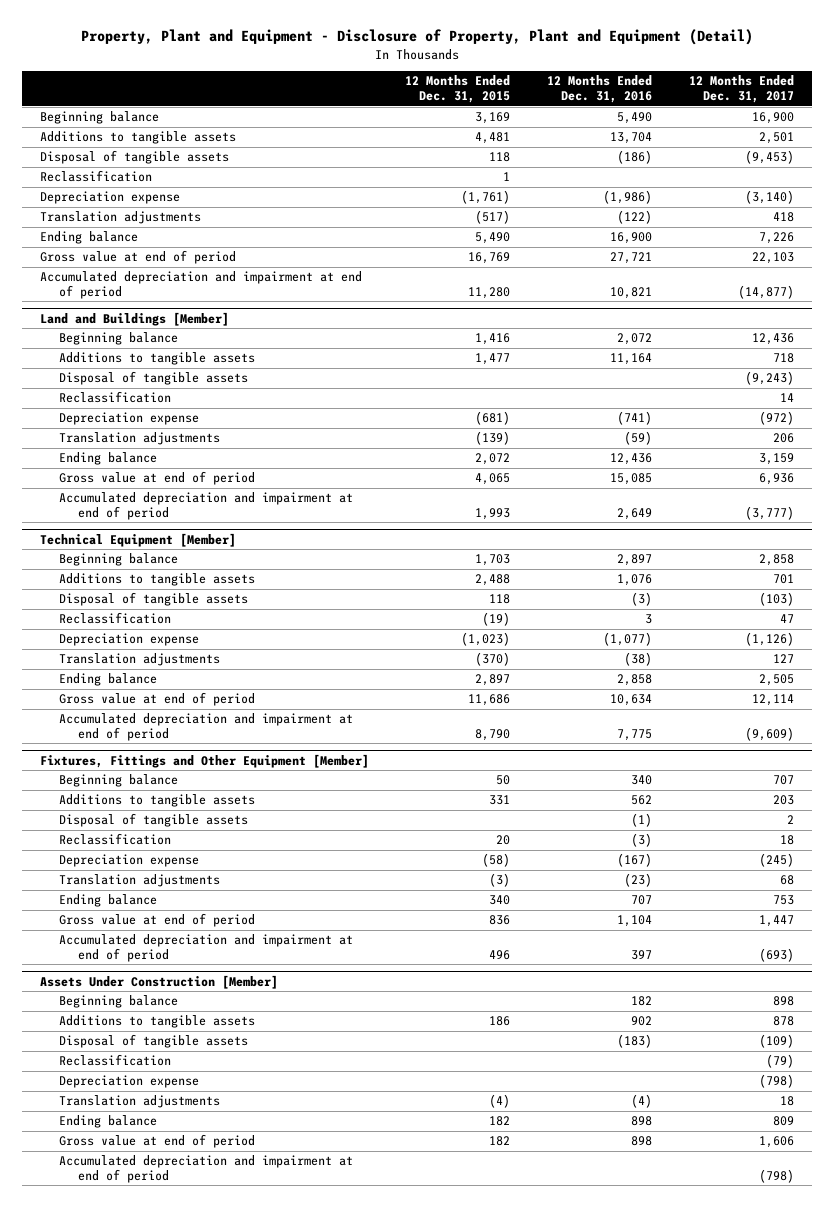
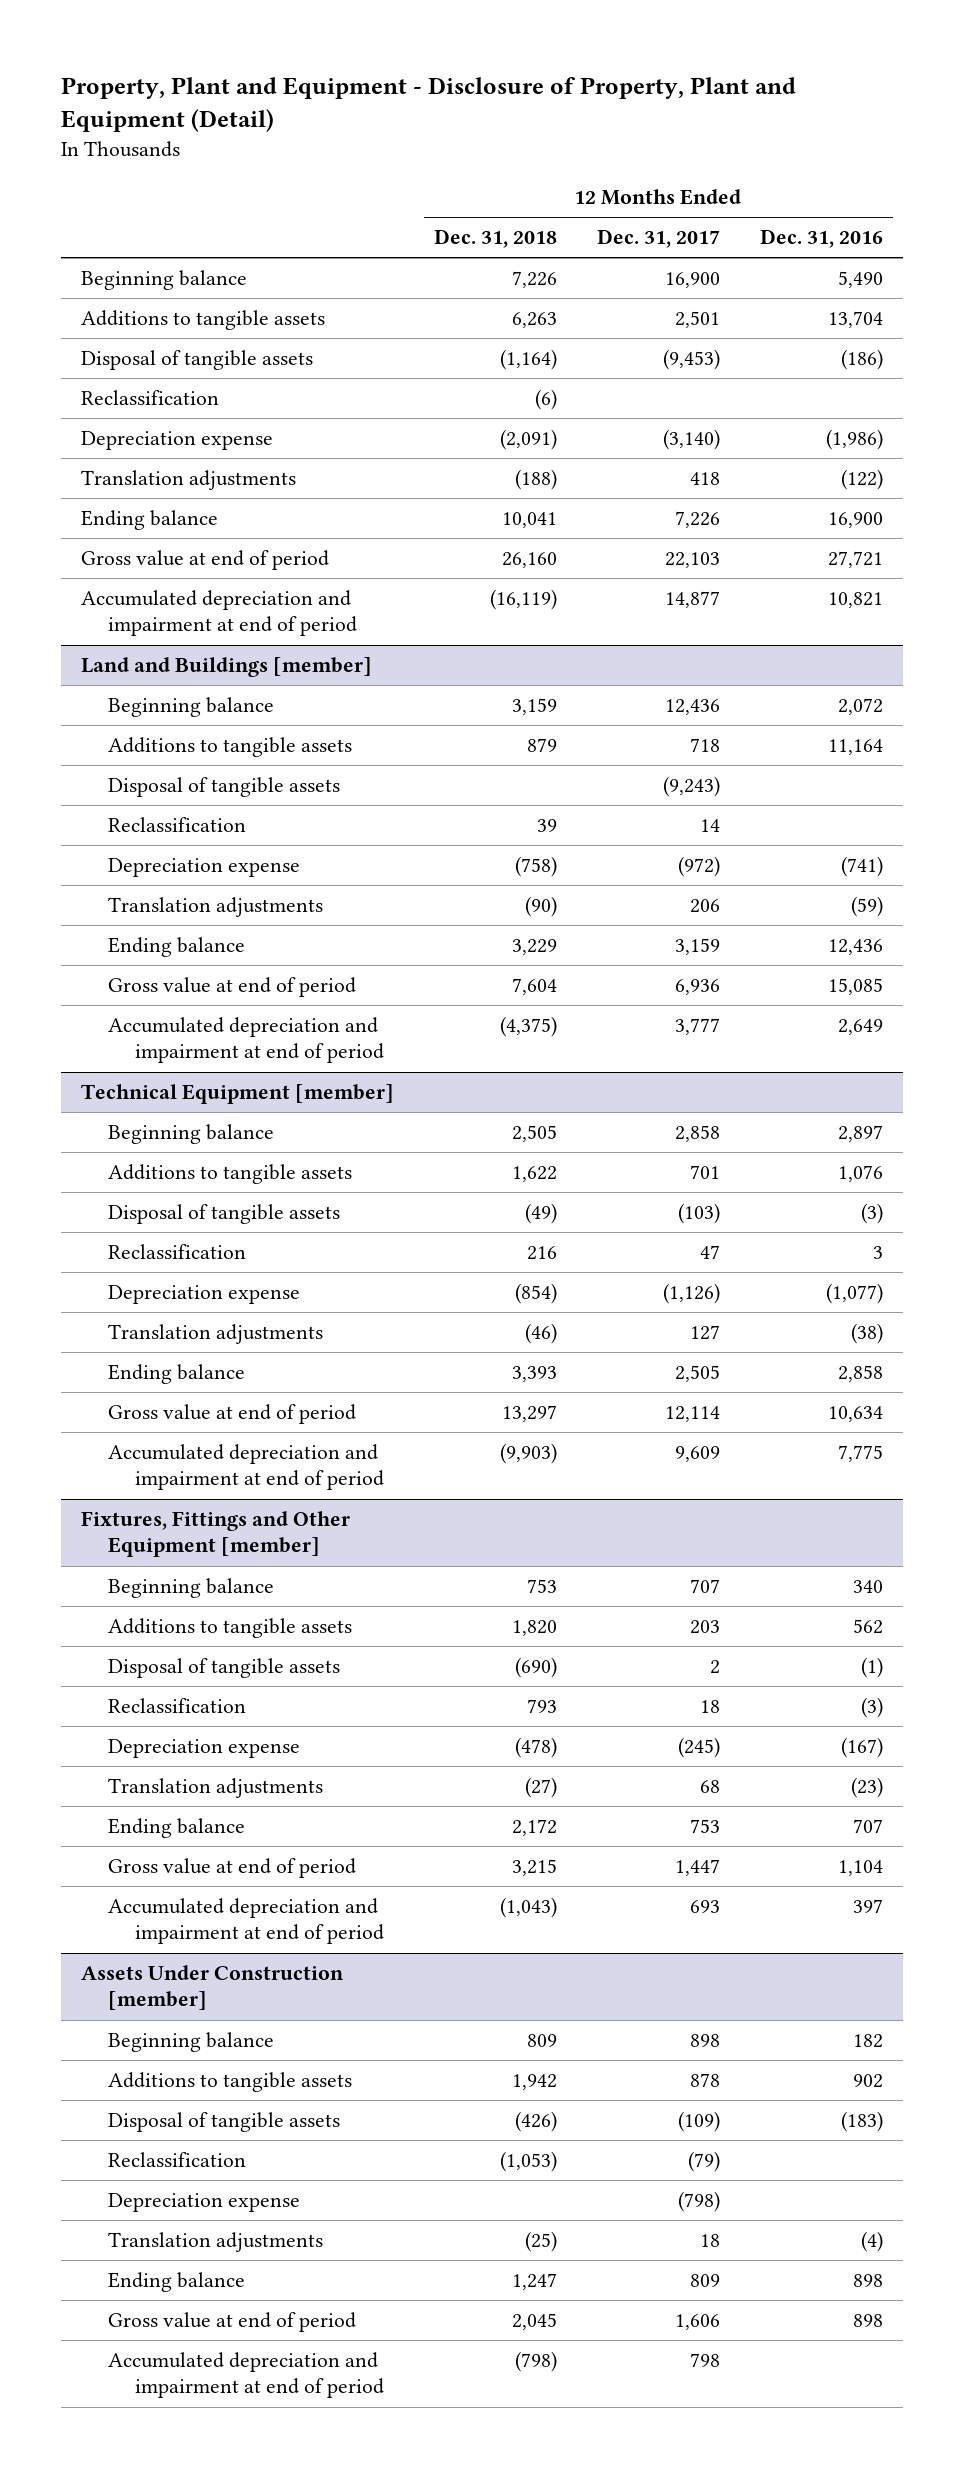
- | 12 Months Ended Dec. 31, 2015 | 12 Months Ended Dec. 31, 2016 | 12 Months Ended Dec. 31, 2017
+ | 12 Months Ended Dec. 31, 2018 | 12 Months Ended Dec. 31, 2017 | 12 Months Ended Dec. 31, 2016
- Accumulated depreciation and impairment at end of period | 11,280 | 10,821 | (14,877)
- Land and Buildings [Member]
+ Accumulated depreciation and impairment at end of period | (16,119) | 14,877 | 10,821
+ Land and Buildings [member]
- Accumulated depreciation and impairment at end of period | 1,993 | 2,649 | (3,777)
- Technical Equipment [Member]
+ Accumulated depreciation and impairment at end of period | (4,375) | 3,777 | 2,649
+ Technical Equipment [member]
- Accumulated depreciation and impairment at end of period | 8,790 | 7,775 | (9,609)
- Fixtures, Fittings and Other Equipment [Member]
+ Accumulated depreciation and impairment at end of period | (9,903) | 9,609 | 7,775
+ Fixtures, Fittings and Other Equipment [member]
- Accumulated depreciation and impairment at end of period | 496 | 397 | (693)
- Assets Under Construction [Member]
+ Accumulated depreciation and impairment at end of period | (1,043) | 693 | 397
+ Assets Under Construction [member]
- Accumulated depreciation and impairment at end of period | | | (798)
+ Accumulated depreciation and impairment at end of period | (798) | 798 |

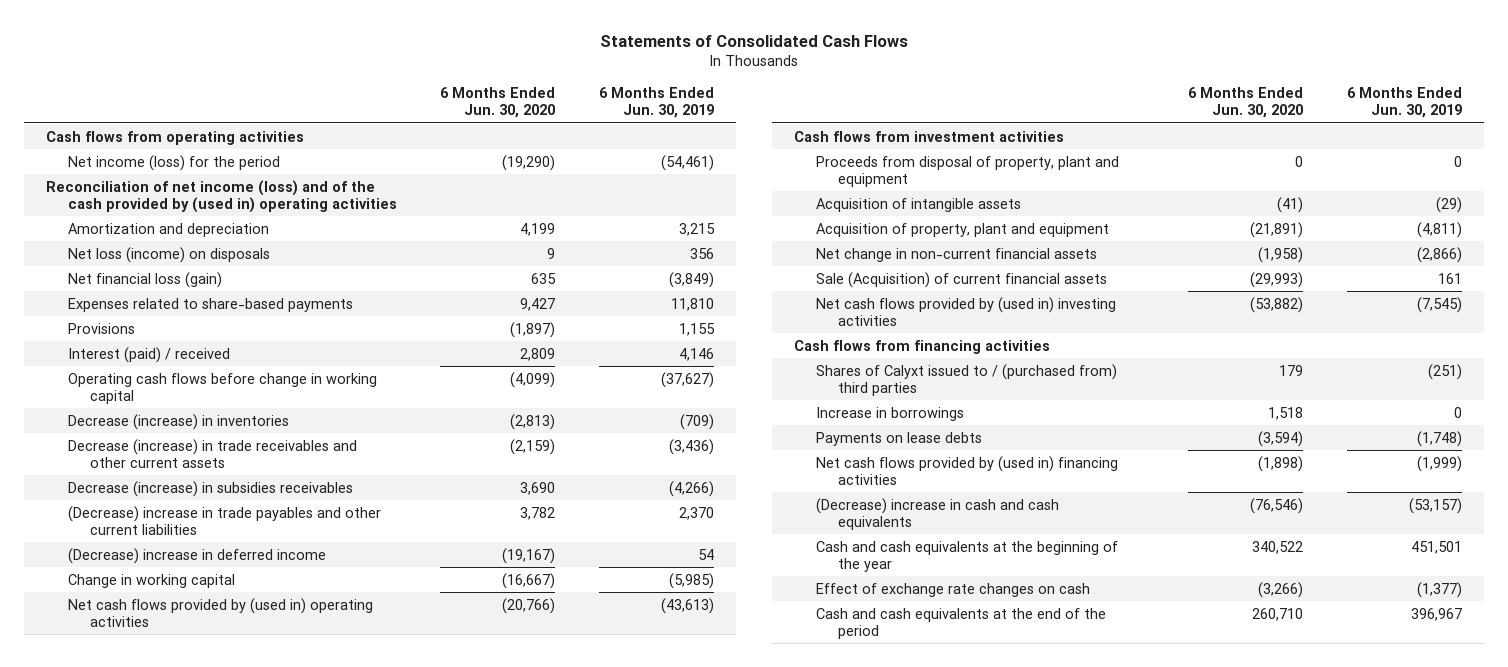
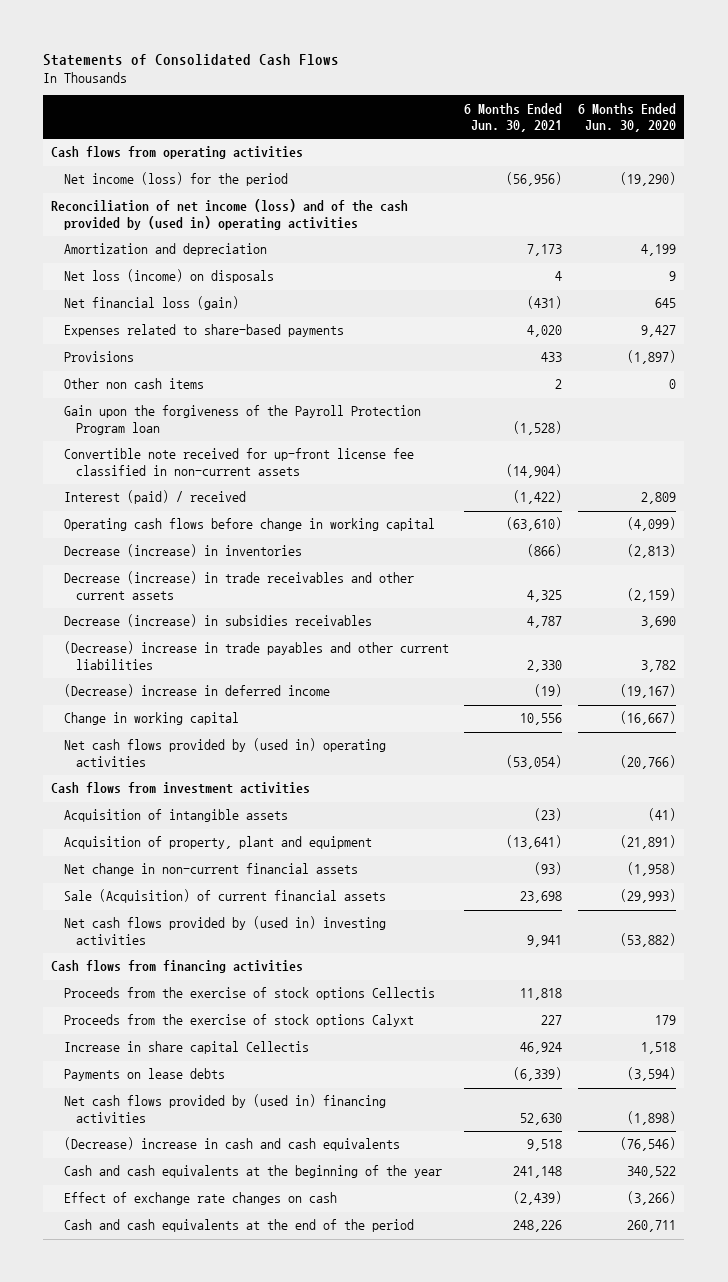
- | 6 Months Ended Jun. 30, 2020 | 6 Months Ended Jun. 30, 2019
+ | 6 Months Ended Jun. 30, 2021 | 6 Months Ended Jun. 30, 2020
- Net financial loss (gain) | 635 | (3,849)
+ Net financial loss (gain) | (431) | 645
+ Other non cash items | 2 | 0
+ Gain upon the forgiveness of the Payroll Protection Program loan | (1,528) |
+ Convertible note received for up-front license fee classified in non-current assets | (14,904) |
- Proceeds from disposal of property, plant and equipment | 0 | 0
- Shares of Calyxt issued to / (purchased from) third parties | 179 | (251)
- Increase in borrowings | 1,518 | 0
+ Proceeds from the exercise of stock options Cellectis | 11,818 |
+ Proceeds from the exercise of stock options Calyxt | 227 | 179
+ Increase in share capital Cellectis | 46,924 | 1,518
- Cash and cash equivalents at the end of the period | 260,710 | 396,967
+ Cash and cash equivalents at the end of the period | 248,226 | 260,711

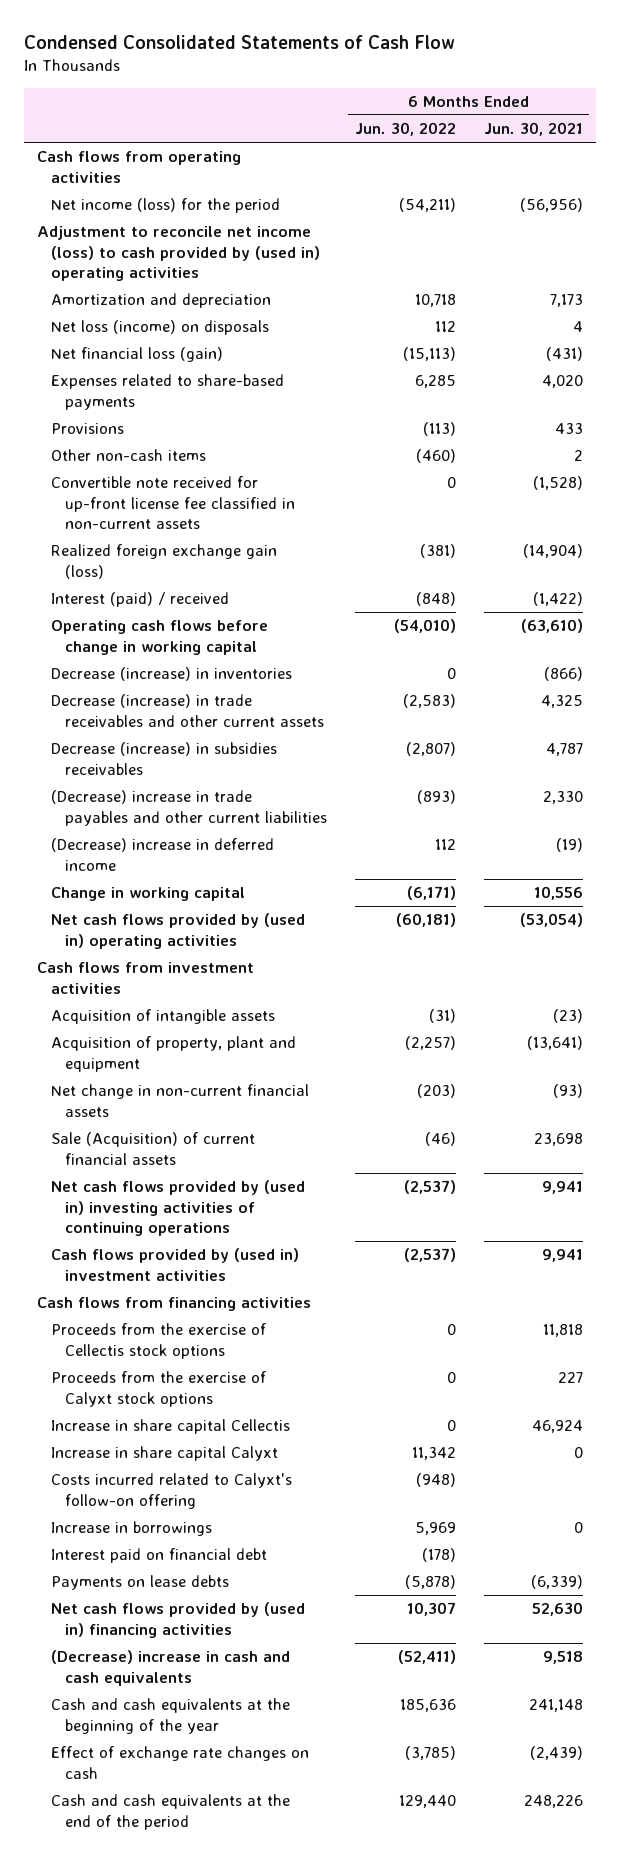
- Statements of Consolidated Cash Flows
+ Condensed Consolidated Statements of Cash Flow
- | 6 Months Ended Jun. 30, 2021 | 6 Months Ended Jun. 30, 2020
+ | 6 Months Ended Jun. 30, 2022 | 6 Months Ended Jun. 30, 2021
- Reconciliation of net income (loss) and of the cash provided by (used in) operating activities
+ Adjustment to reconcile net income (loss) to cash provided by (used in) operating activities
- Other non cash items | 2 | 0
- Gain upon the forgiveness of the Payroll Protection Program loan | (1,528) |
- Convertible note received for up-front license fee classified in non-current assets | (14,904) |
+ Other non-cash items | (460) | 2
+ Convertible note received for up-front license fee classified in non-current assets | 0 | (1,528)
+ Realized foreign exchange gain (loss) | (381) | (14,904)
- Net cash flows provided by (used in) investing activities | 9,941 | (53,882)
+ Net cash flows provided by (used in) investing activities of continuing operations | (2,537) | 9,941
+ Cash flows provided by (used in) investment activities | (2,537) | 9,941
- Proceeds from the exercise of stock options Cellectis | 11,818 |
- Proceeds from the exercise of stock options Calyxt | 227 | 179
+ Proceeds from the exercise of Cellectis stock options | 0 | 11,818
+ Proceeds from the exercise of Calyxt stock options | 0 | 227
+ Increase in share capital Calyxt | 11,342 | 0
+ Costs incurred related to Calyxt's follow-on offering | (948) |
+ Increase in borrowings | 5,969 | 0
+ Interest paid on financial debt | (178) |

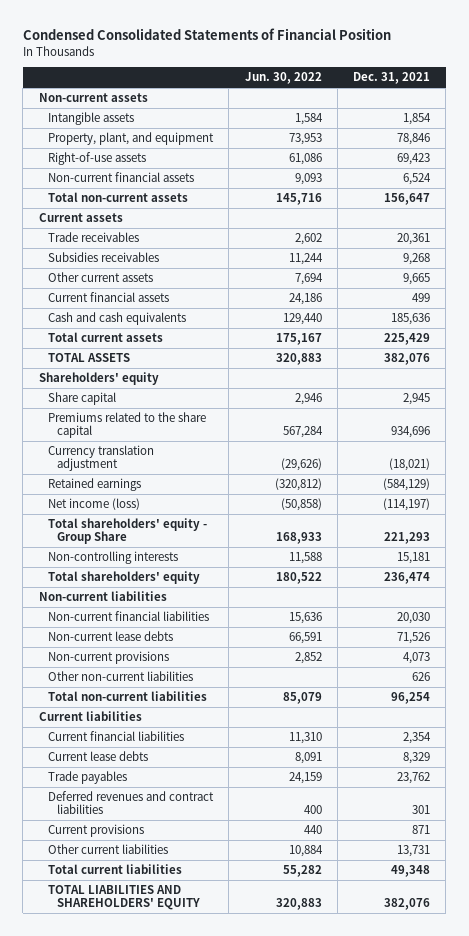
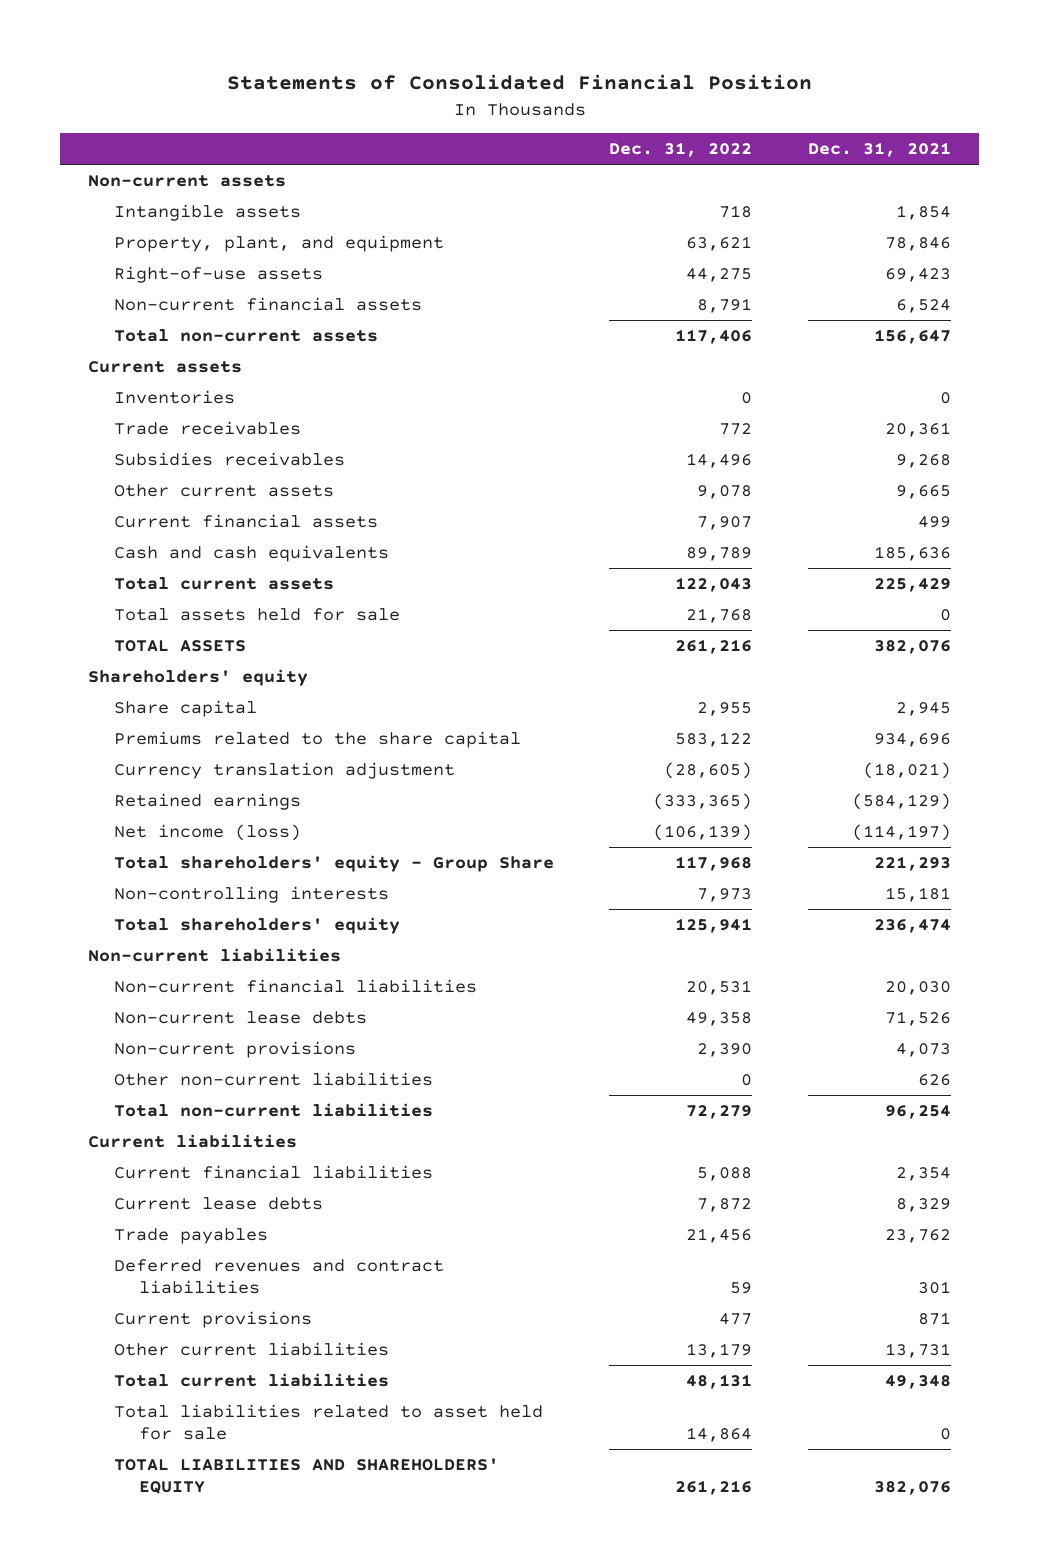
- Condensed Consolidated Statements of Financial Position
+ Statements of Consolidated Financial Position
- | Jun. 30, 2022 | Dec. 31, 2021
+ | Dec. 31, 2022 | Dec. 31, 2021
+ Inventories | 0 | 0
+ Total assets held for sale | 21,768 | 0
+ Total liabilities related to asset held for sale | 14,864 | 0

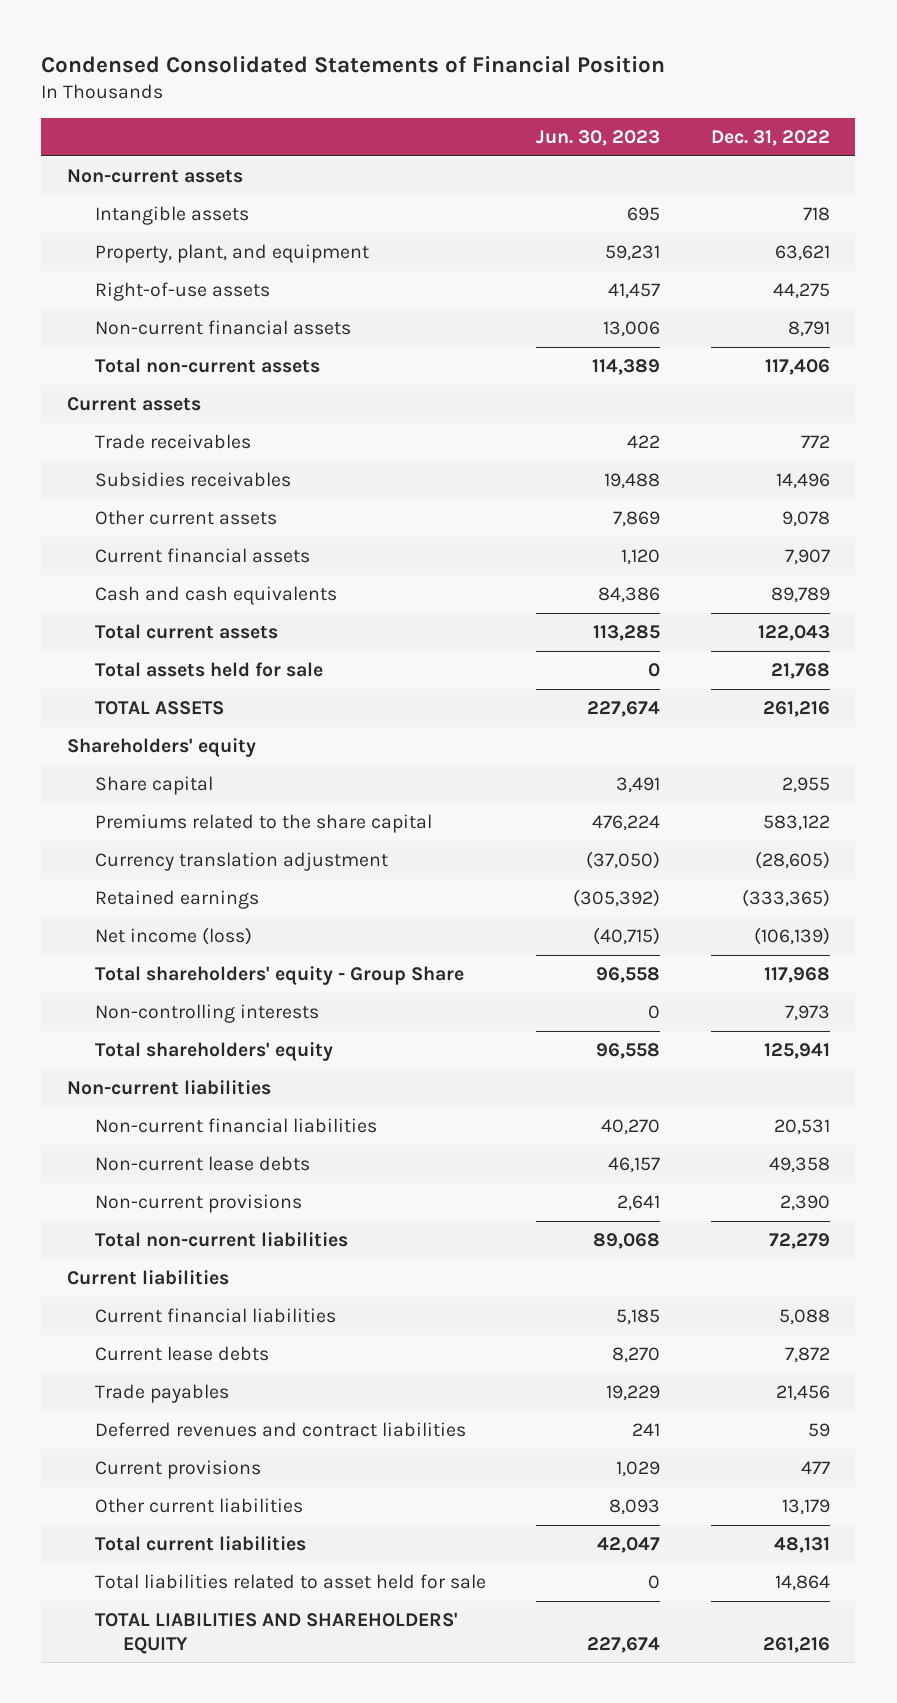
- Statements of Consolidated Financial Position
+ Condensed Consolidated Statements of Financial Position
- | Dec. 31, 2022 | Dec. 31, 2021
+ | Jun. 30, 2023 | Dec. 31, 2022
- Inventories | 0 | 0
- Other non-current liabilities | 0 | 626

